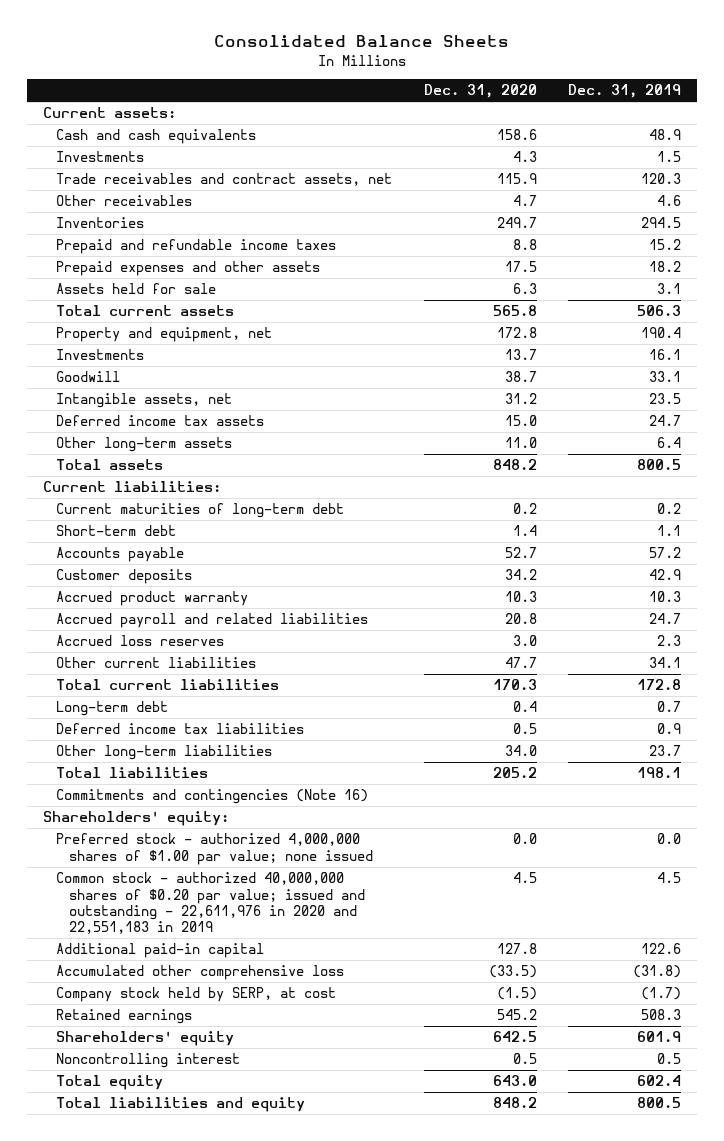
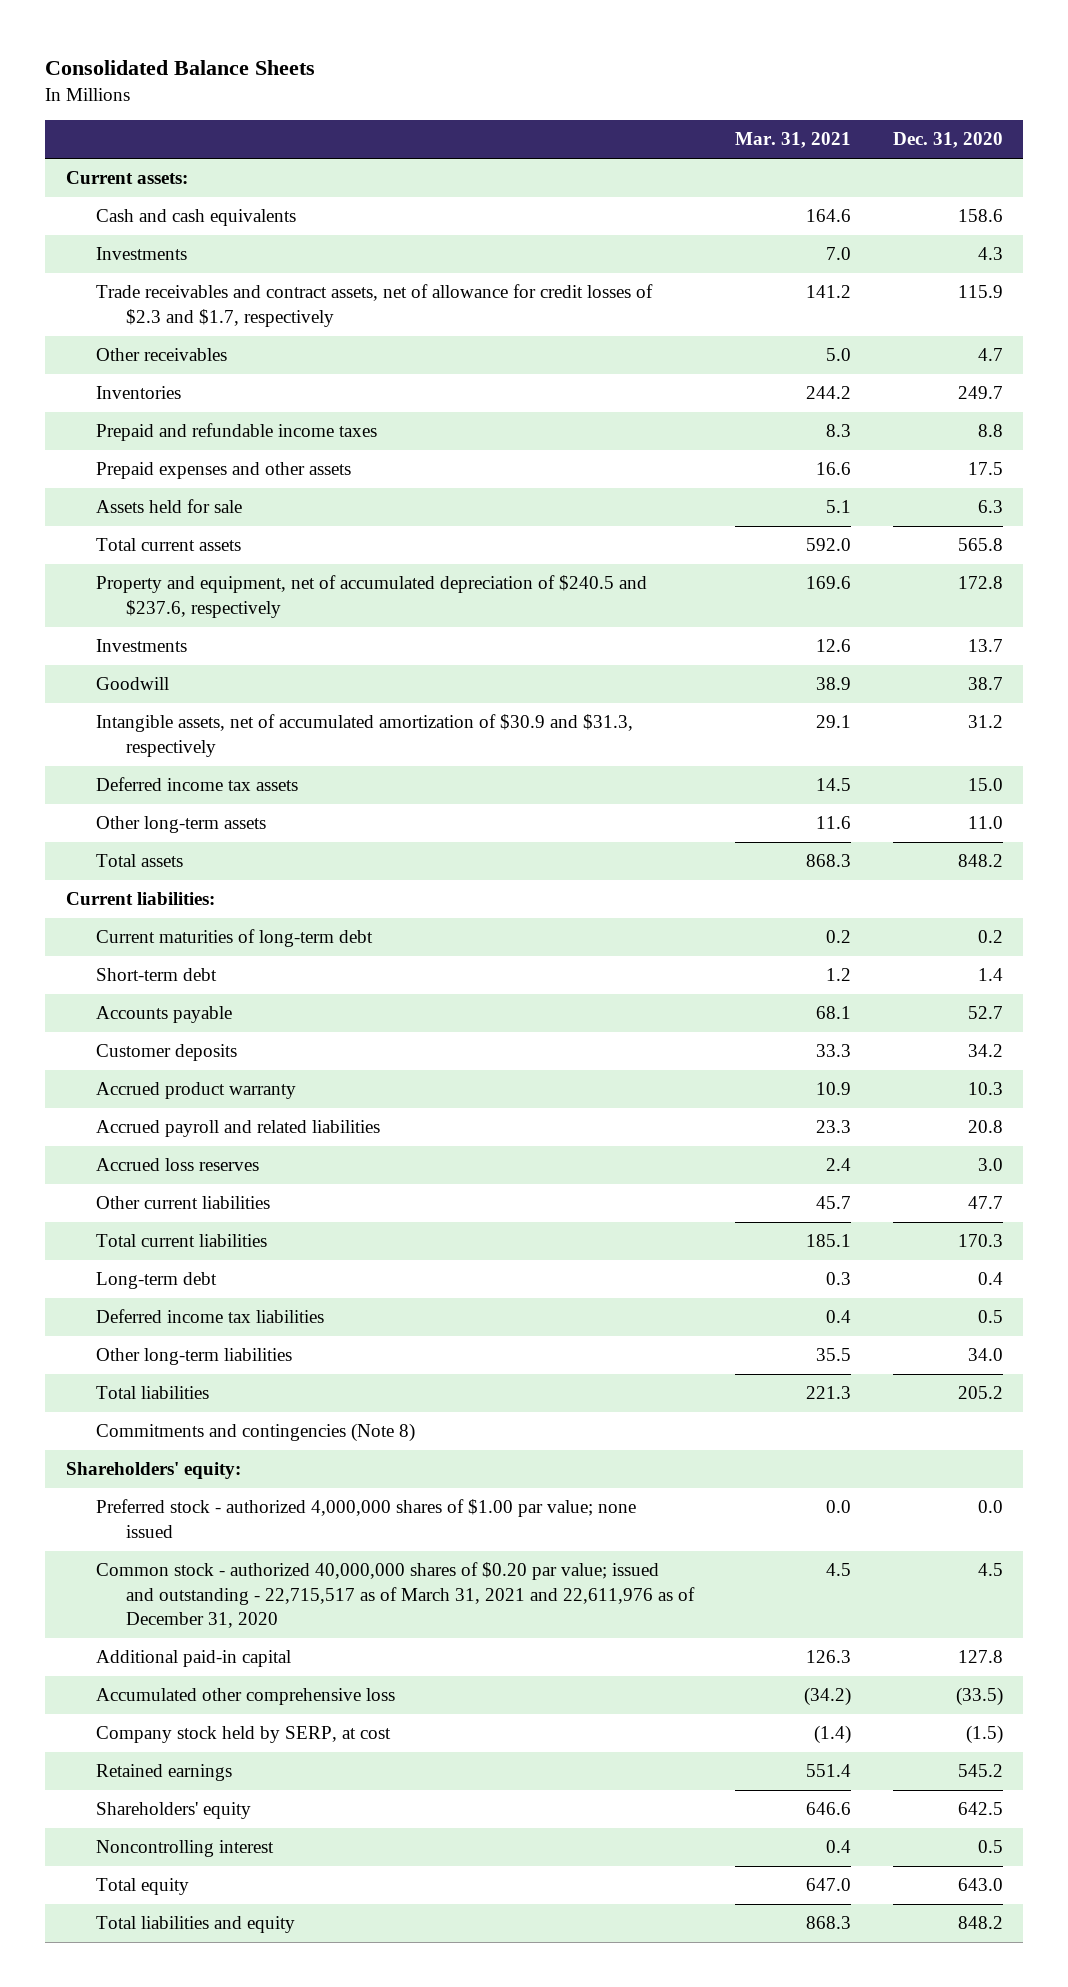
- | Dec. 31, 2020 | Dec. 31, 2019
+ | Mar. 31, 2021 | Dec. 31, 2020
- Trade receivables and contract assets, net | 115.9 | 120.3
+ Trade receivables and contract assets, net of allowance for credit losses of $2.3 and $1.7, respectively | 141.2 | 115.9
- Property and equipment, net | 172.8 | 190.4
+ Property and equipment, net of accumulated depreciation of $240.5 and $237.6, respectively | 169.6 | 172.8
- Intangible assets, net | 31.2 | 23.5
+ Intangible assets, net of accumulated amortization of $30.9 and $31.3, respectively | 29.1 | 31.2
- Commitments and contingencies (Note 16)
+ Commitments and contingencies (Note 8)
- Common stock - authorized 40,000,000 shares of $0.20 par value; issued and outstanding - 22,611,976 in 2020 and 22,551,183 in 2019 | 4.5 | 4.5
+ Common stock - authorized 40,000,000 shares of $0.20 par value; issued and outstanding - 22,715,517 as of March 31, 2021 and 22,611,976 as of December 31, 2020 | 4.5 | 4.5

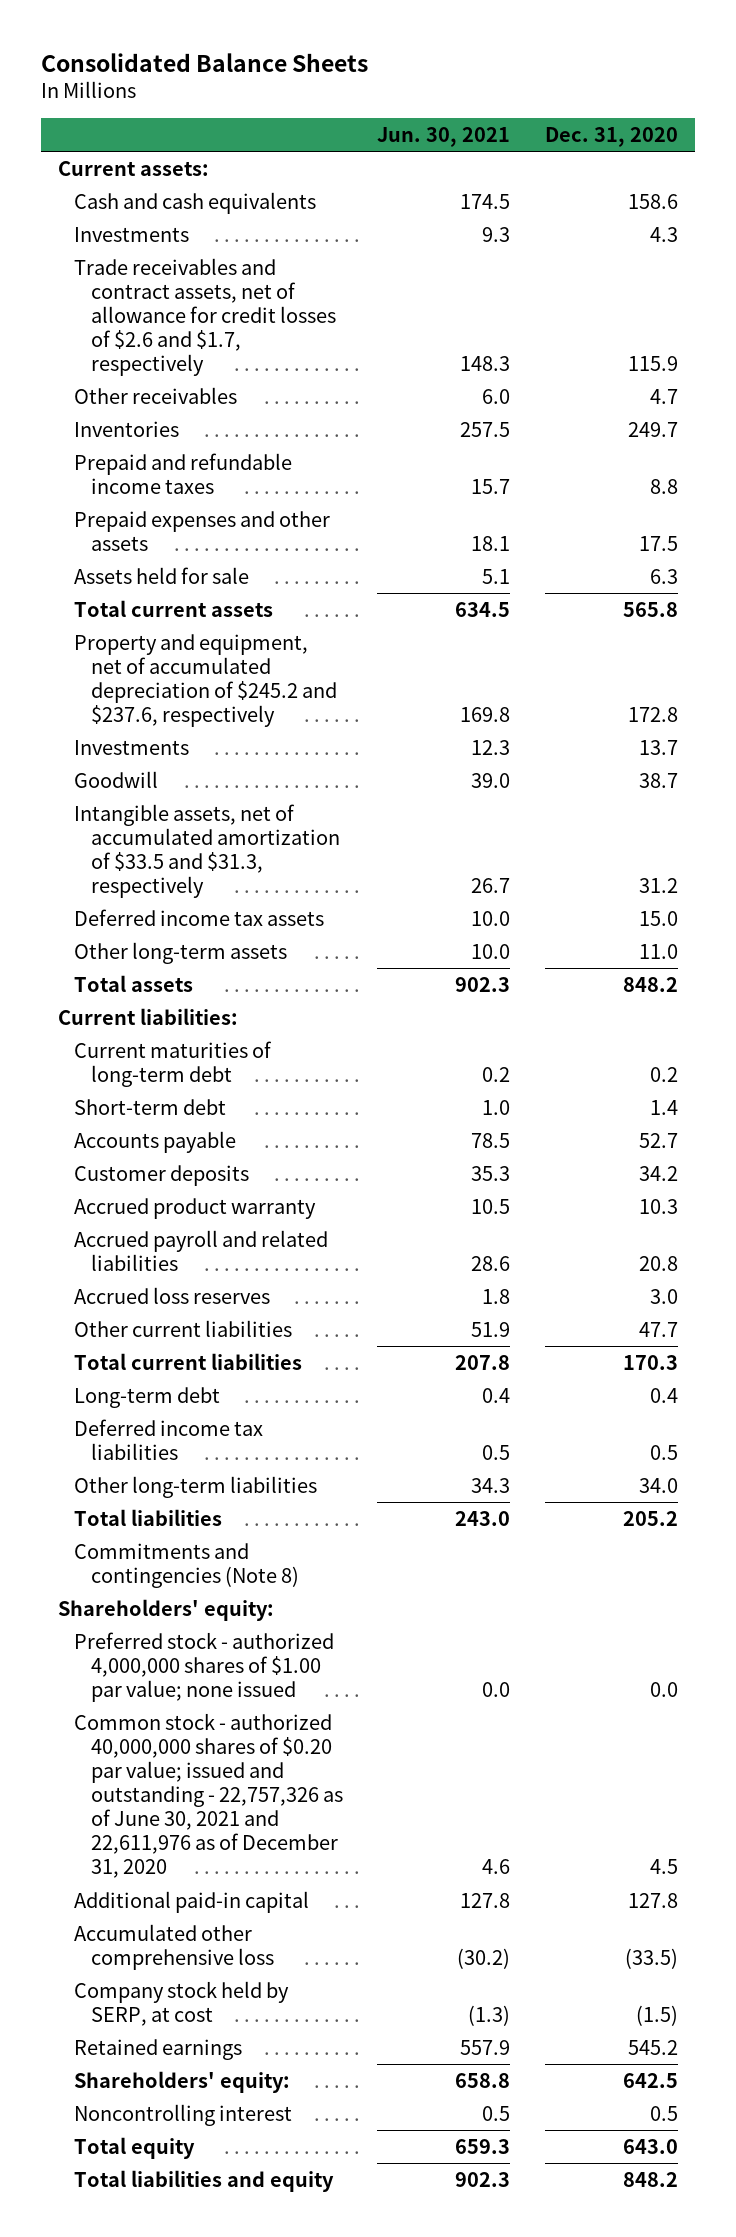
- | Mar. 31, 2021 | Dec. 31, 2020
+ | Jun. 30, 2021 | Dec. 31, 2020
- Trade receivables and contract assets, net of allowance for credit losses of $2.3 and $1.7, respectively | 141.2 | 115.9
+ Trade receivables and contract assets, net of allowance for credit losses of $2.6 and $1.7, respectively | 148.3 | 115.9
- Property and equipment, net of accumulated depreciation of $240.5 and $237.6, respectively | 169.6 | 172.8
+ Property and equipment, net of accumulated depreciation of $245.2 and $237.6, respectively | 169.8 | 172.8
- Intangible assets, net of accumulated amortization of $30.9 and $31.3, respectively | 29.1 | 31.2
+ Intangible assets, net of accumulated amortization of $33.5 and $31.3, respectively | 26.7 | 31.2
- Common stock - authorized 40,000,000 shares of $0.20 par value; issued and outstanding - 22,715,517 as of March 31, 2021 and 22,611,976 as of December 31, 2020 | 4.5 | 4.5
+ Common stock - authorized 40,000,000 shares of $0.20 par value; issued and outstanding - 22,757,326 as of June 30, 2021 and 22,611,976 as of December 31, 2020 | 4.6 | 4.5
- Shareholders' equity | 646.6 | 642.5
+ Shareholders' equity: | 658.8 | 642.5

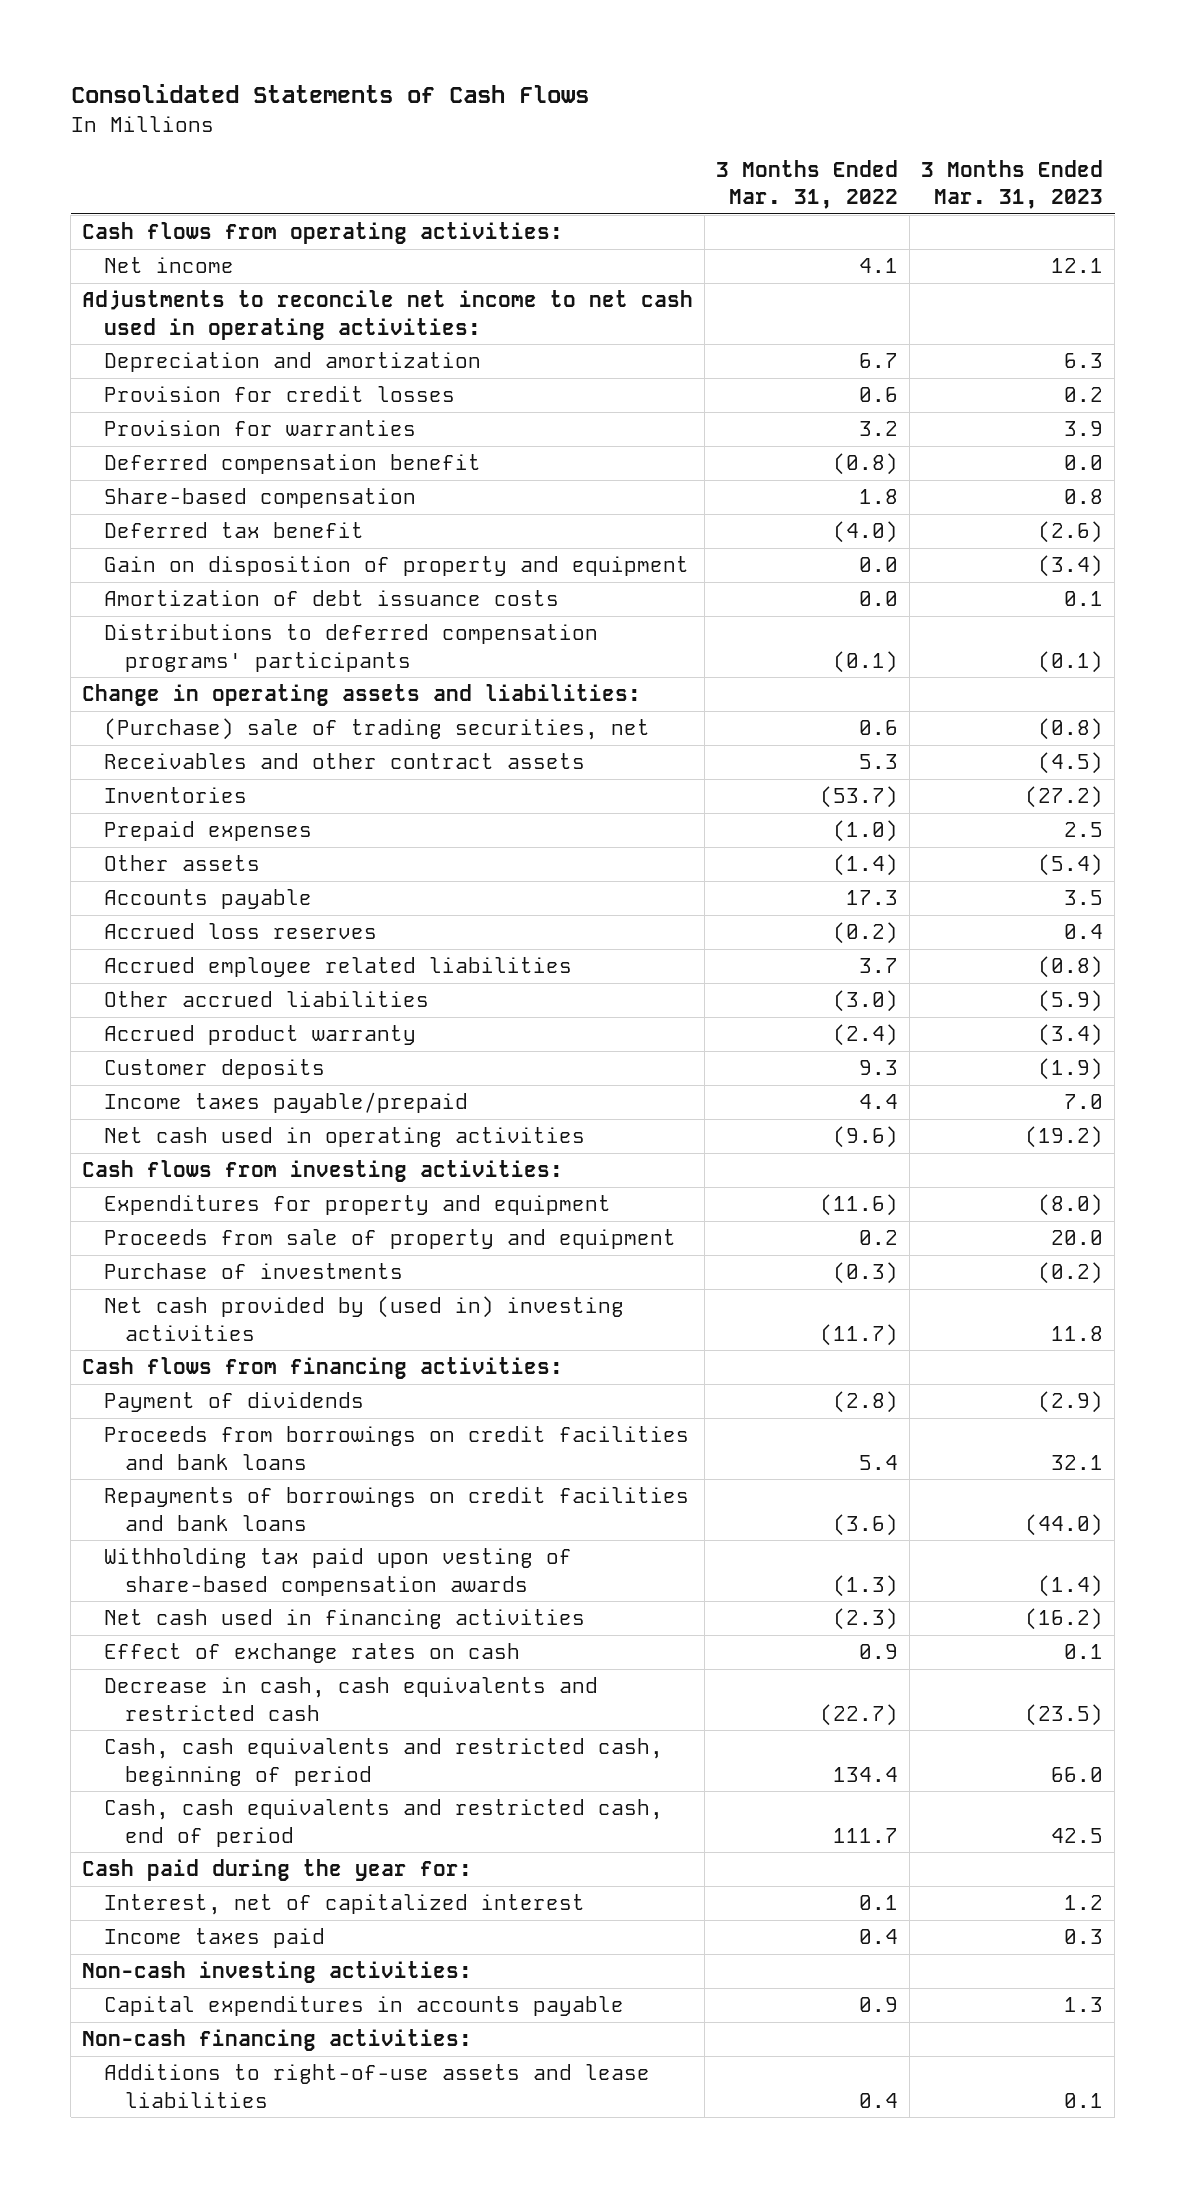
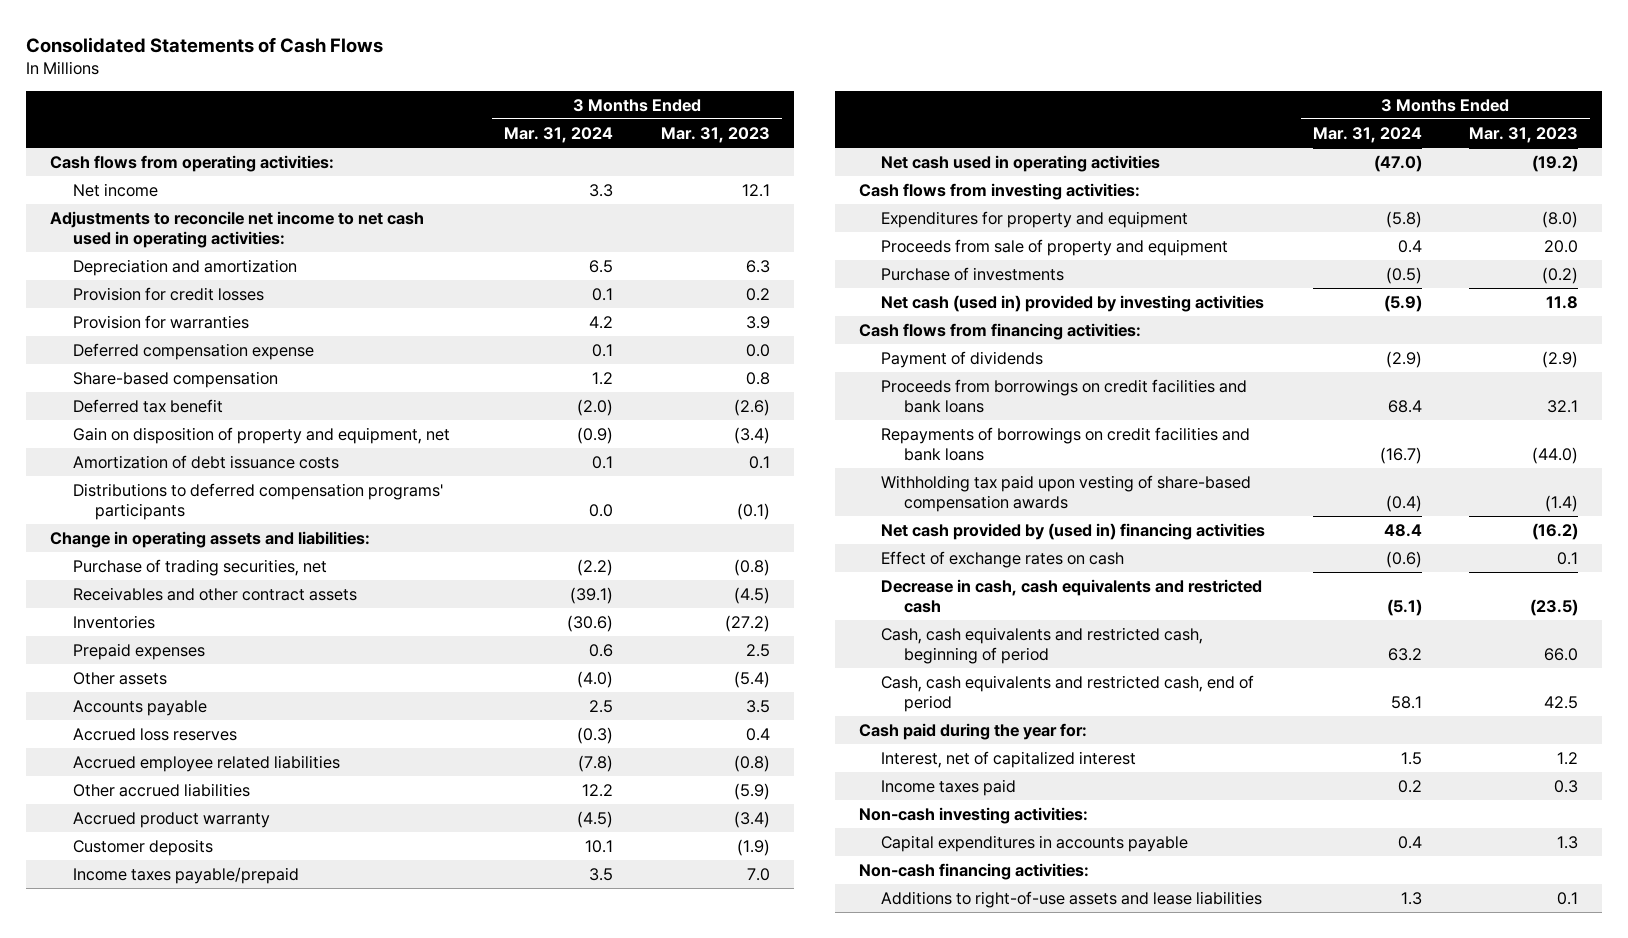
- | 3 Months Ended Mar. 31, 2022 | 3 Months Ended Mar. 31, 2023
+ | 3 Months Ended Mar. 31, 2024 | 3 Months Ended Mar. 31, 2023
- Deferred compensation benefit | (0.8) | 0.0
+ Deferred compensation expense | 0.1 | 0.0
- Gain on disposition of property and equipment | 0.0 | (3.4)
+ Gain on disposition of property and equipment, net | (0.9) | (3.4)
- (Purchase) sale of trading securities, net | 0.6 | (0.8)
+ Purchase of trading securities, net | (2.2) | (0.8)
- Net cash provided by (used in) investing activities | (11.7) | 11.8
+ Net cash (used in) provided by investing activities | (5.9) | 11.8
- Net cash used in financing activities | (2.3) | (16.2)
+ Net cash provided by (used in) financing activities | 48.4 | (16.2)

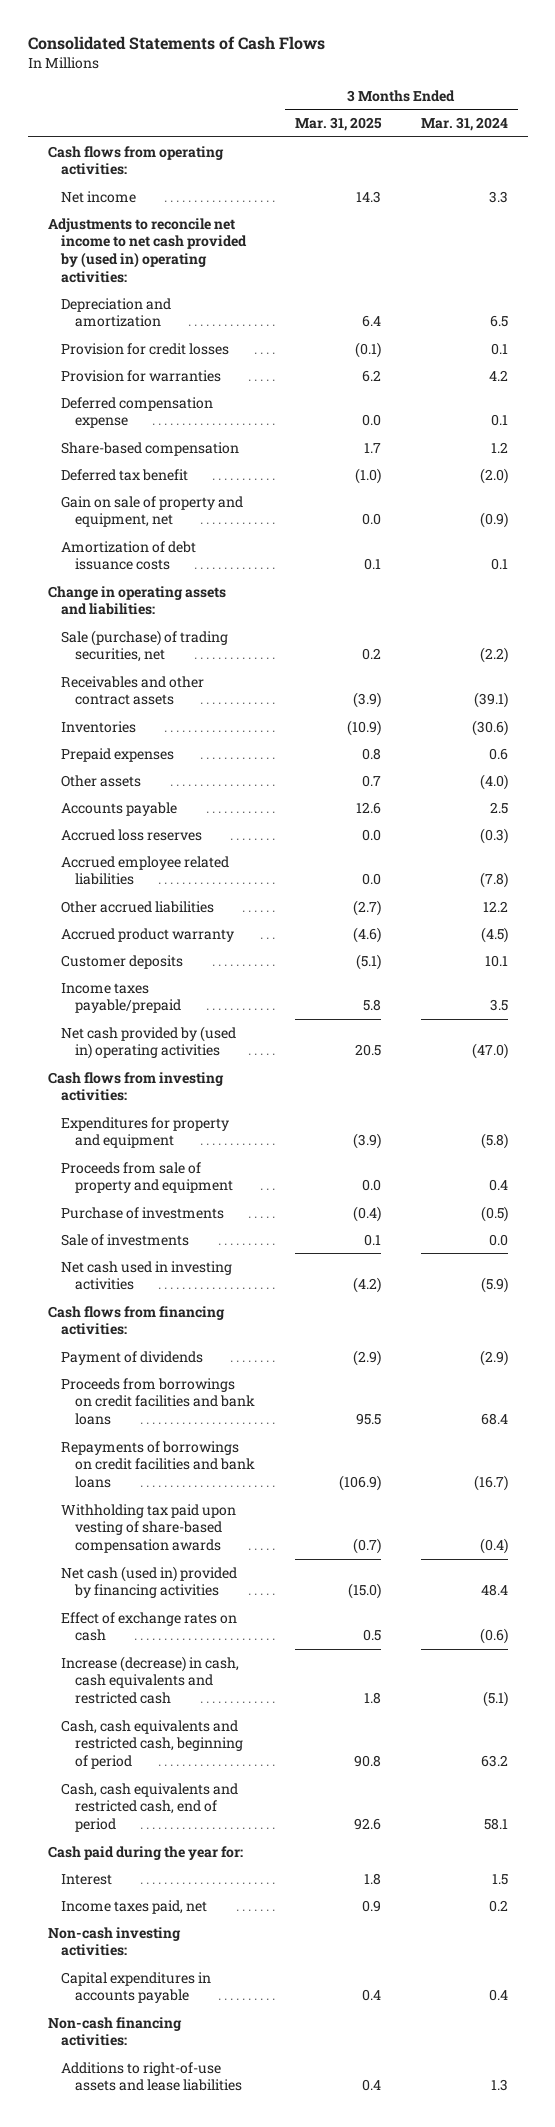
- | 3 Months Ended Mar. 31, 2024 | 3 Months Ended Mar. 31, 2023
+ | 3 Months Ended Mar. 31, 2025 | 3 Months Ended Mar. 31, 2024
- Adjustments to reconcile net income to net cash used in operating activities:
+ Adjustments to reconcile net income to net cash provided by (used in) operating activities:
- Gain on disposition of property and equipment, net | (0.9) | (3.4)
+ Gain on sale of property and equipment, net | 0.0 | (0.9)
- Distributions to deferred compensation programs' participants | 0.0 | (0.1)
- Purchase of trading securities, net | (2.2) | (0.8)
+ Sale (purchase) of trading securities, net | 0.2 | (2.2)
- Net cash used in operating activities | (47.0) | (19.2)
+ Net cash provided by (used in) operating activities | 20.5 | (47.0)
- Net cash (used in) provided by investing activities | (5.9) | 11.8
+ Sale of investments | 0.1 | 0.0
+ Net cash used in investing activities | (4.2) | (5.9)
- Net cash provided by (used in) financing activities | 48.4 | (16.2)
+ Net cash (used in) provided by financing activities | (15.0) | 48.4
- Decrease in cash, cash equivalents and restricted cash | (5.1) | (23.5)
+ Increase (decrease) in cash, cash equivalents and restricted cash | 1.8 | (5.1)
- Interest, net of capitalized interest | 1.5 | 1.2
- Income taxes paid | 0.2 | 0.3
+ Interest | 1.8 | 1.5
+ Income taxes paid, net | 0.9 | 0.2

